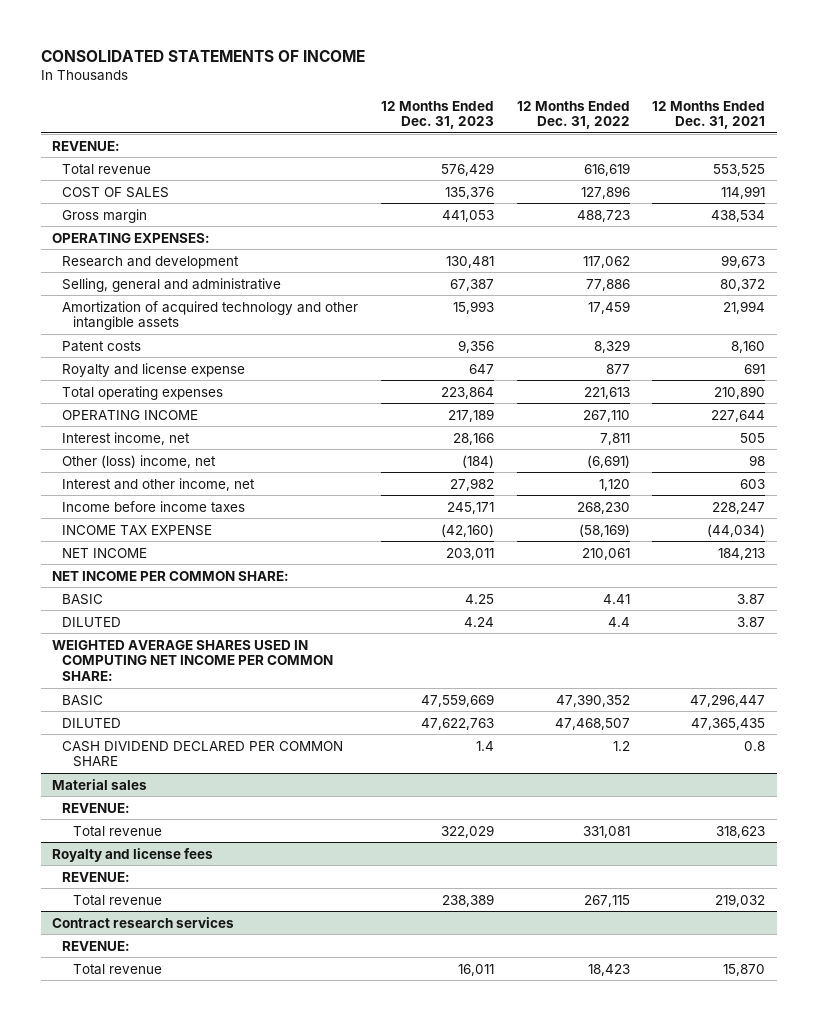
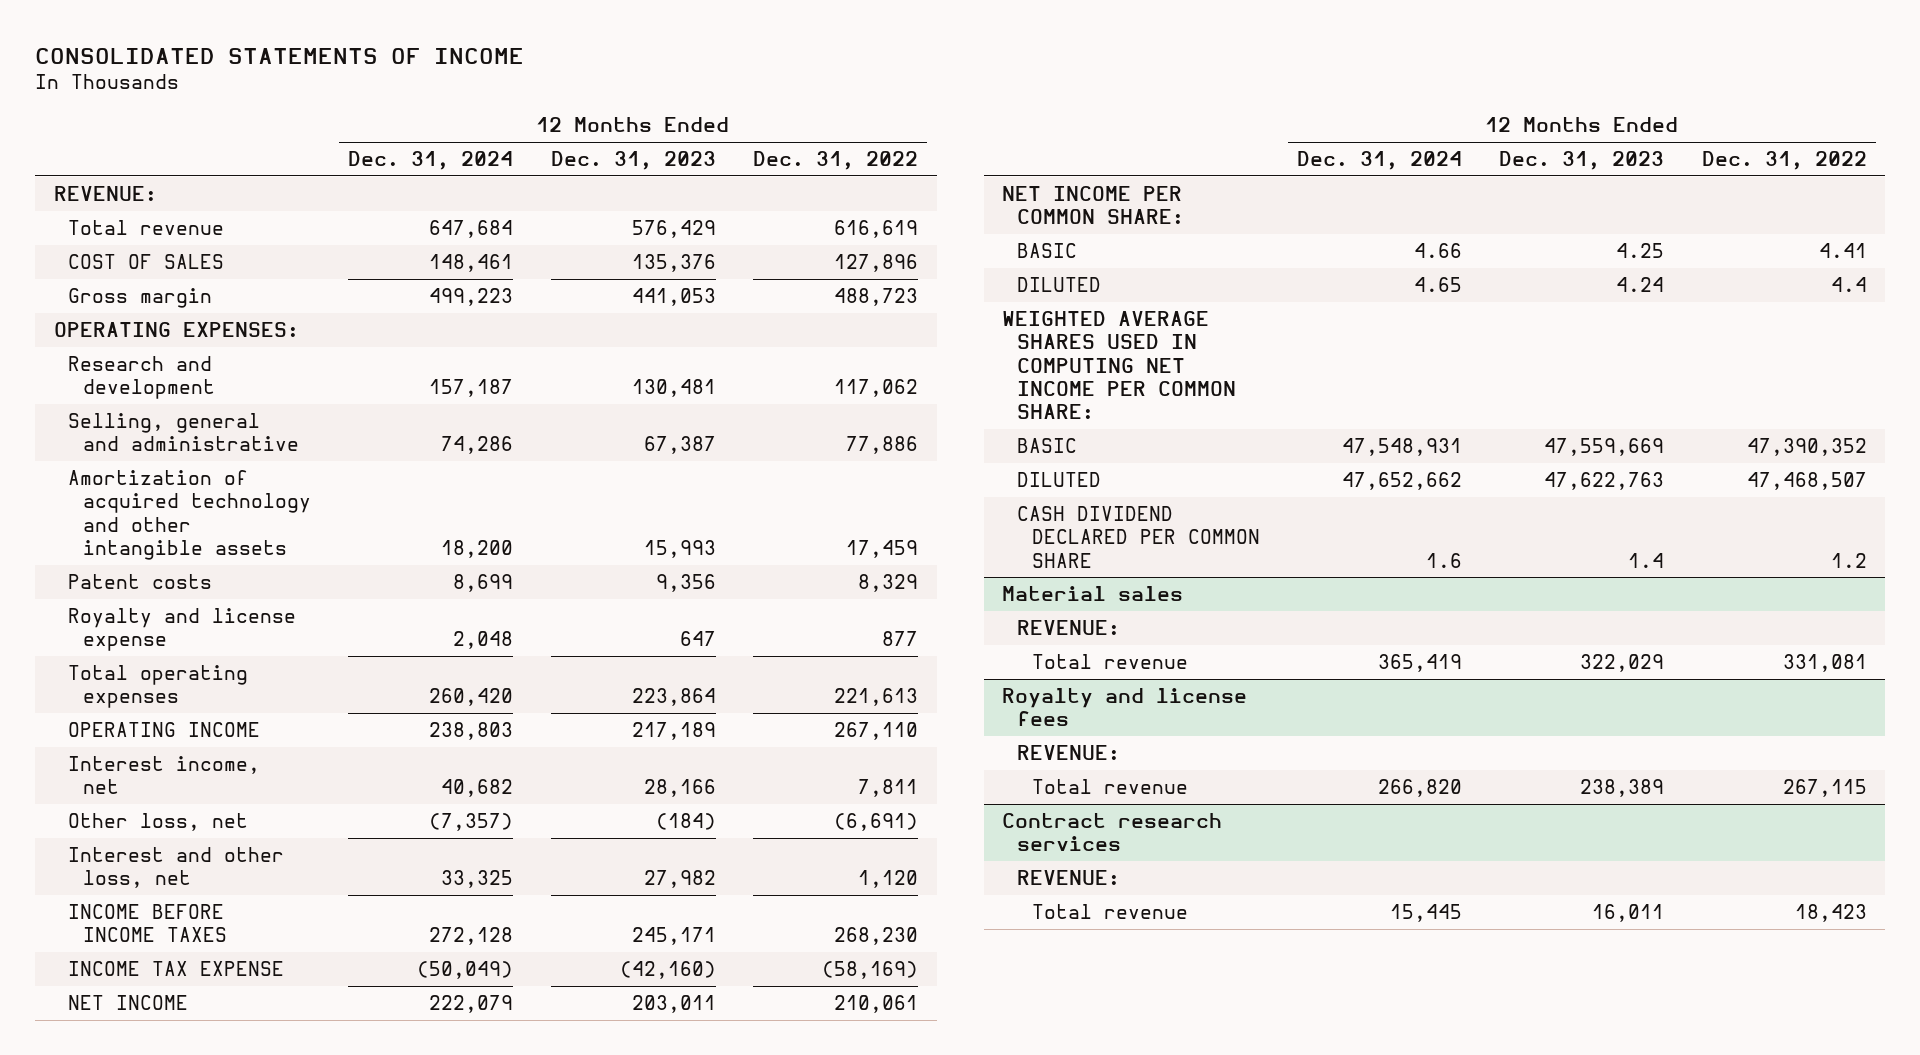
- | 12 Months Ended Dec. 31, 2023 | 12 Months Ended Dec. 31, 2022 | 12 Months Ended Dec. 31, 2021
+ | 12 Months Ended Dec. 31, 2024 | 12 Months Ended Dec. 31, 2023 | 12 Months Ended Dec. 31, 2022
- Other (loss) income, net | (184) | (6,691) | 98
- Interest and other income, net | 27,982 | 1,120 | 603
- Income before income taxes | 245,171 | 268,230 | 228,247
+ Other loss, net | (7,357) | (184) | (6,691)
+ Interest and other loss, net | 33,325 | 27,982 | 1,120
+ INCOME BEFORE INCOME TAXES | 272,128 | 245,171 | 268,230

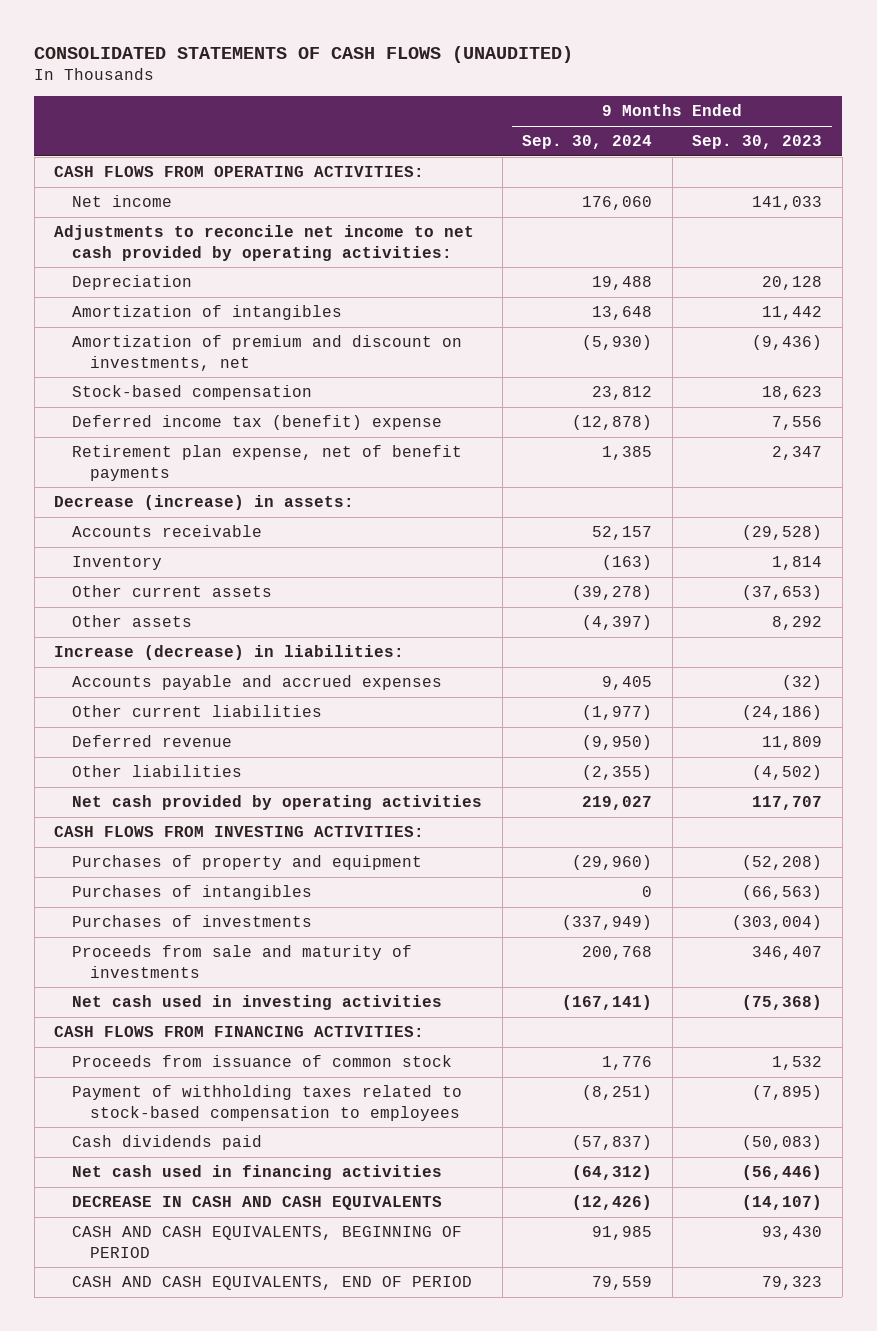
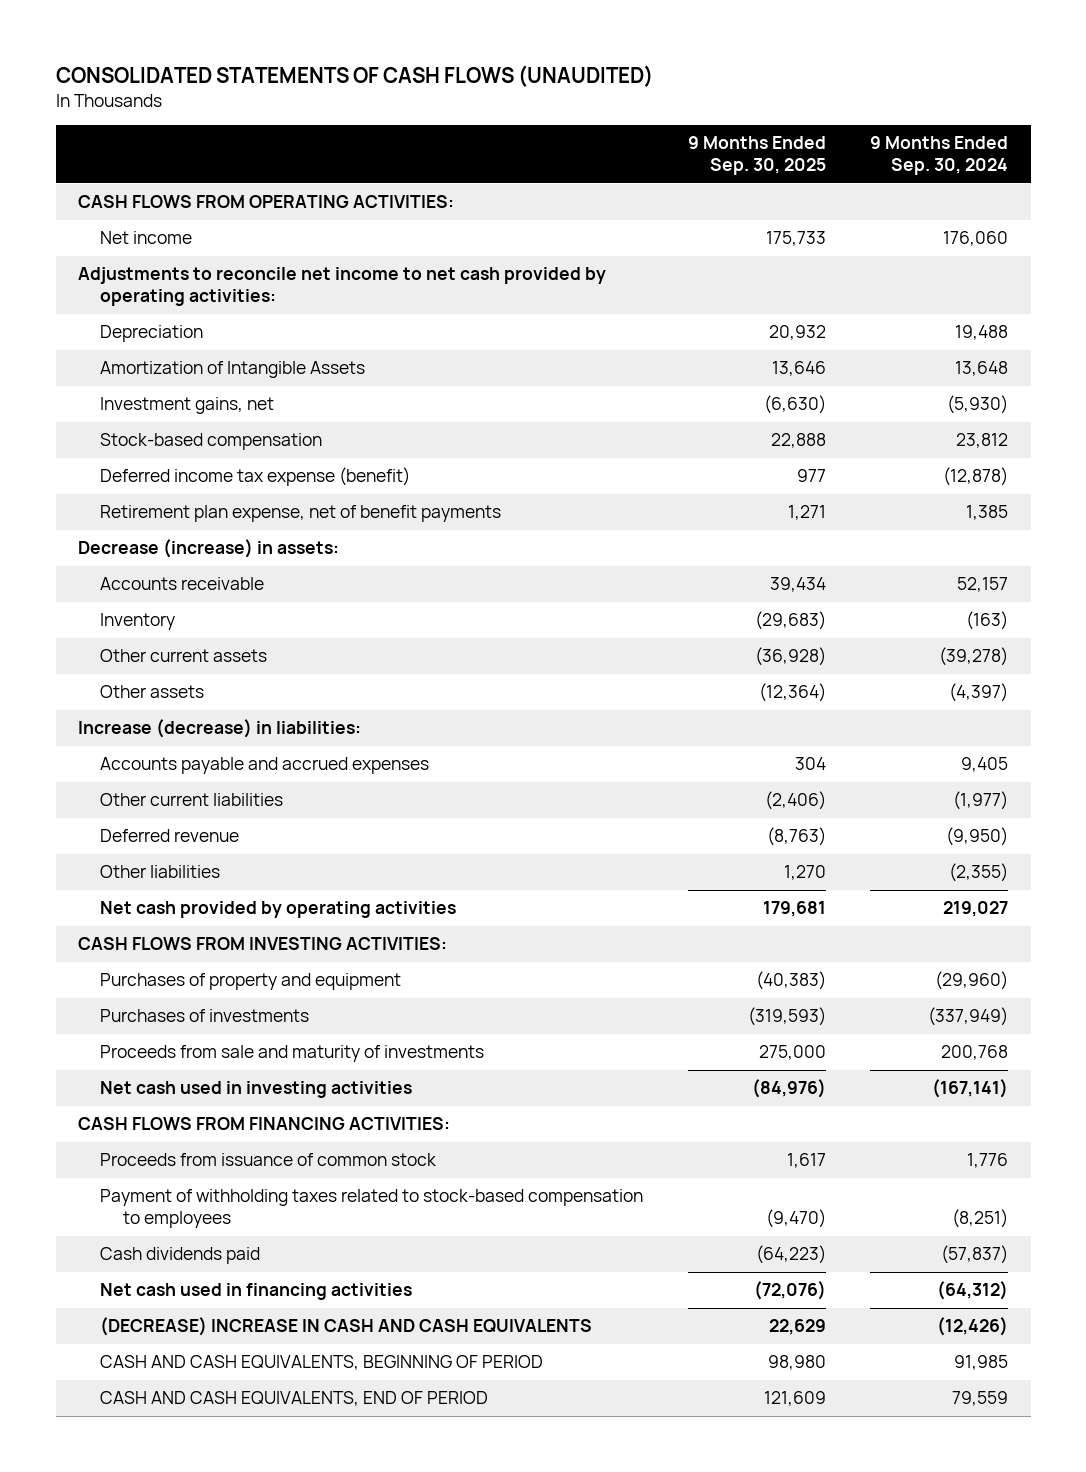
- | 9 Months Ended Sep. 30, 2024 | 9 Months Ended Sep. 30, 2023
+ | 9 Months Ended Sep. 30, 2025 | 9 Months Ended Sep. 30, 2024
- Amortization of intangibles | 13,648 | 11,442
- Amortization of premium and discount on investments, net | (5,930) | (9,436)
+ Amortization of Intangible Assets | 13,646 | 13,648
+ Investment gains, net | (6,630) | (5,930)
- Deferred income tax (benefit) expense | (12,878) | 7,556
+ Deferred income tax expense (benefit) | 977 | (12,878)
- Purchases of intangibles | 0 | (66,563)
- DECREASE IN CASH AND CASH EQUIVALENTS | (12,426) | (14,107)
+ (DECREASE) INCREASE IN CASH AND CASH EQUIVALENTS | 22,629 | (12,426)

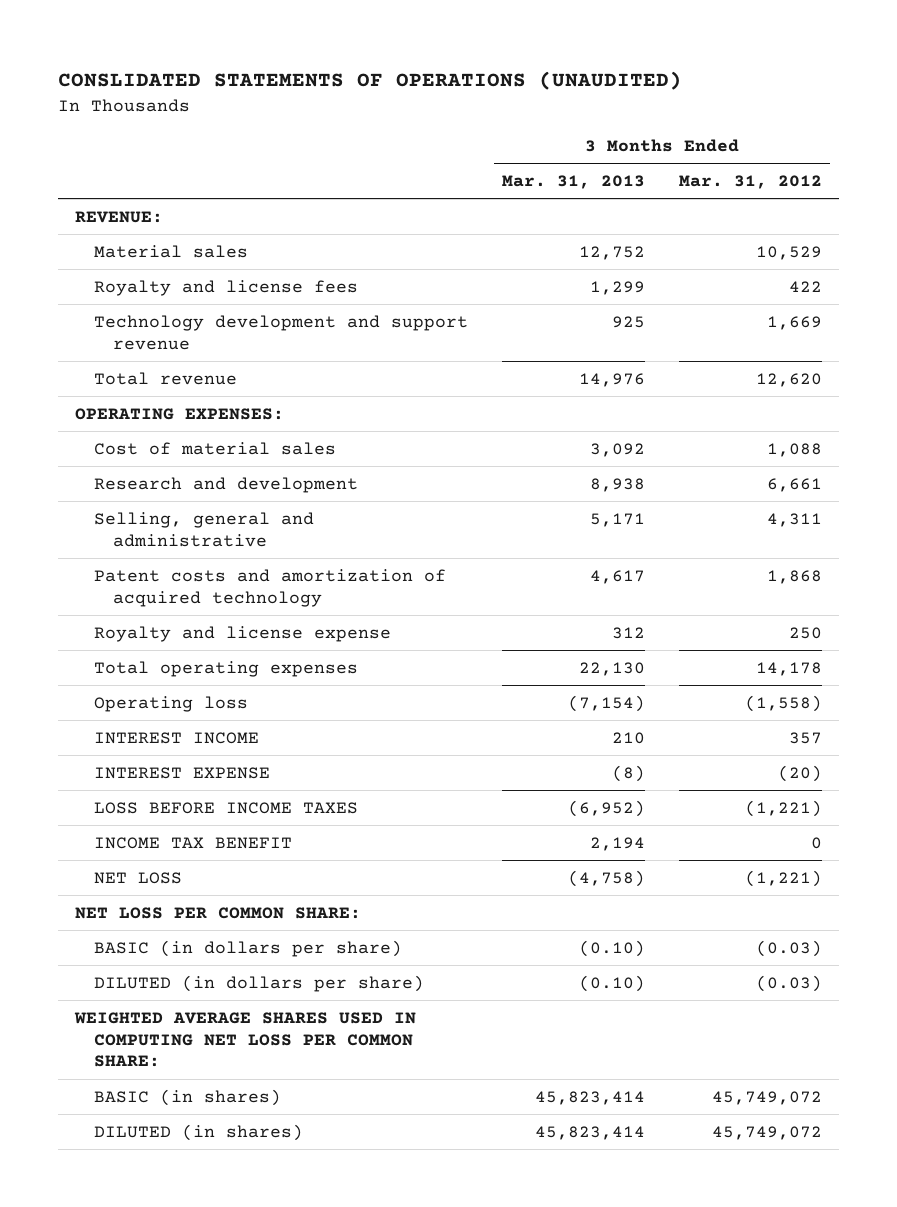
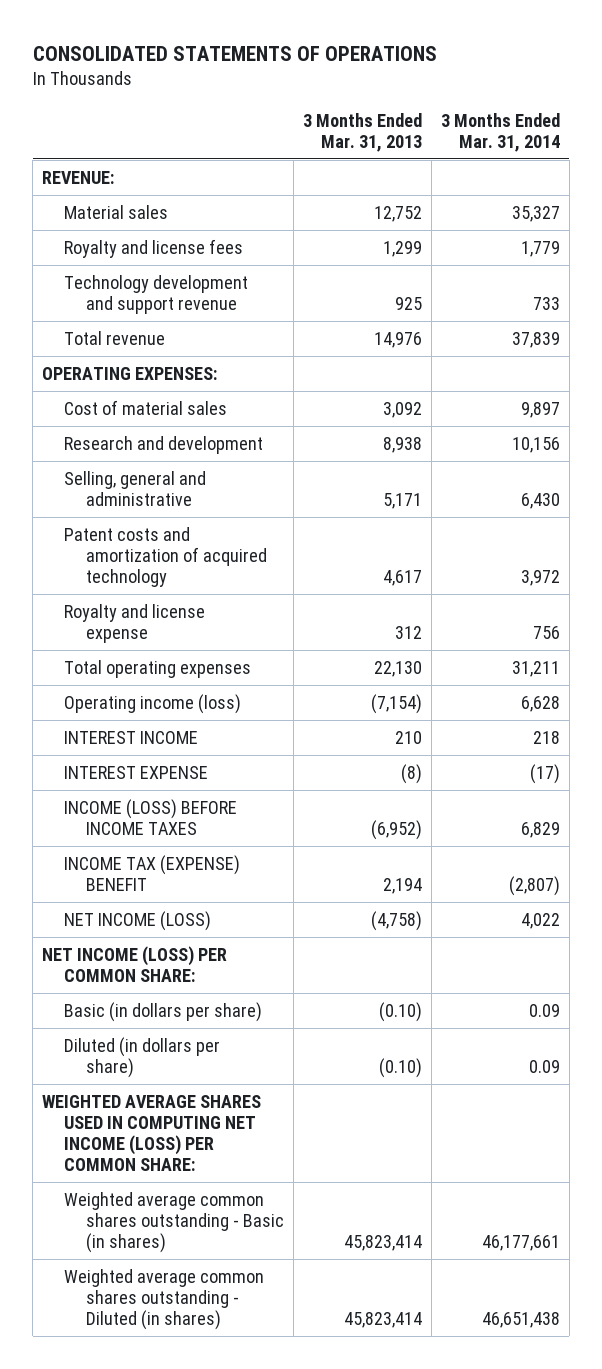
- CONSLIDATED STATEMENTS OF OPERATIONS (UNAUDITED)
+ CONSOLIDATED STATEMENTS OF OPERATIONS
- | 3 Months Ended Mar. 31, 2013 | 3 Months Ended Mar. 31, 2012
+ | 3 Months Ended Mar. 31, 2013 | 3 Months Ended Mar. 31, 2014
- Operating loss | (7,154) | (1,558)
+ Operating income (loss) | (7,154) | 6,628
- LOSS BEFORE INCOME TAXES | (6,952) | (1,221)
- INCOME TAX BENEFIT | 2,194 | 0
- NET LOSS | (4,758) | (1,221)
- NET LOSS PER COMMON SHARE:
- BASIC (in dollars per share) | (0.10) | (0.03)
- DILUTED (in dollars per share) | (0.10) | (0.03)
- WEIGHTED AVERAGE SHARES USED IN COMPUTING NET LOSS PER COMMON SHARE:
- BASIC (in shares) | 45,823,414 | 45,749,072
- DILUTED (in shares) | 45,823,414 | 45,749,072
+ INCOME (LOSS) BEFORE INCOME TAXES | (6,952) | 6,829
+ INCOME TAX (EXPENSE) BENEFIT | 2,194 | (2,807)
+ NET INCOME (LOSS) | (4,758) | 4,022
+ NET INCOME (LOSS) PER COMMON SHARE:
+ Basic (in dollars per share) | (0.10) | 0.09
+ Diluted (in dollars per share) | (0.10) | 0.09
+ WEIGHTED AVERAGE SHARES USED IN COMPUTING NET INCOME (LOSS) PER COMMON SHARE:
+ Weighted average common shares outstanding - Basic (in shares) | 45,823,414 | 46,177,661
+ Weighted average common shares outstanding - Diluted (in shares) | 45,823,414 | 46,651,438

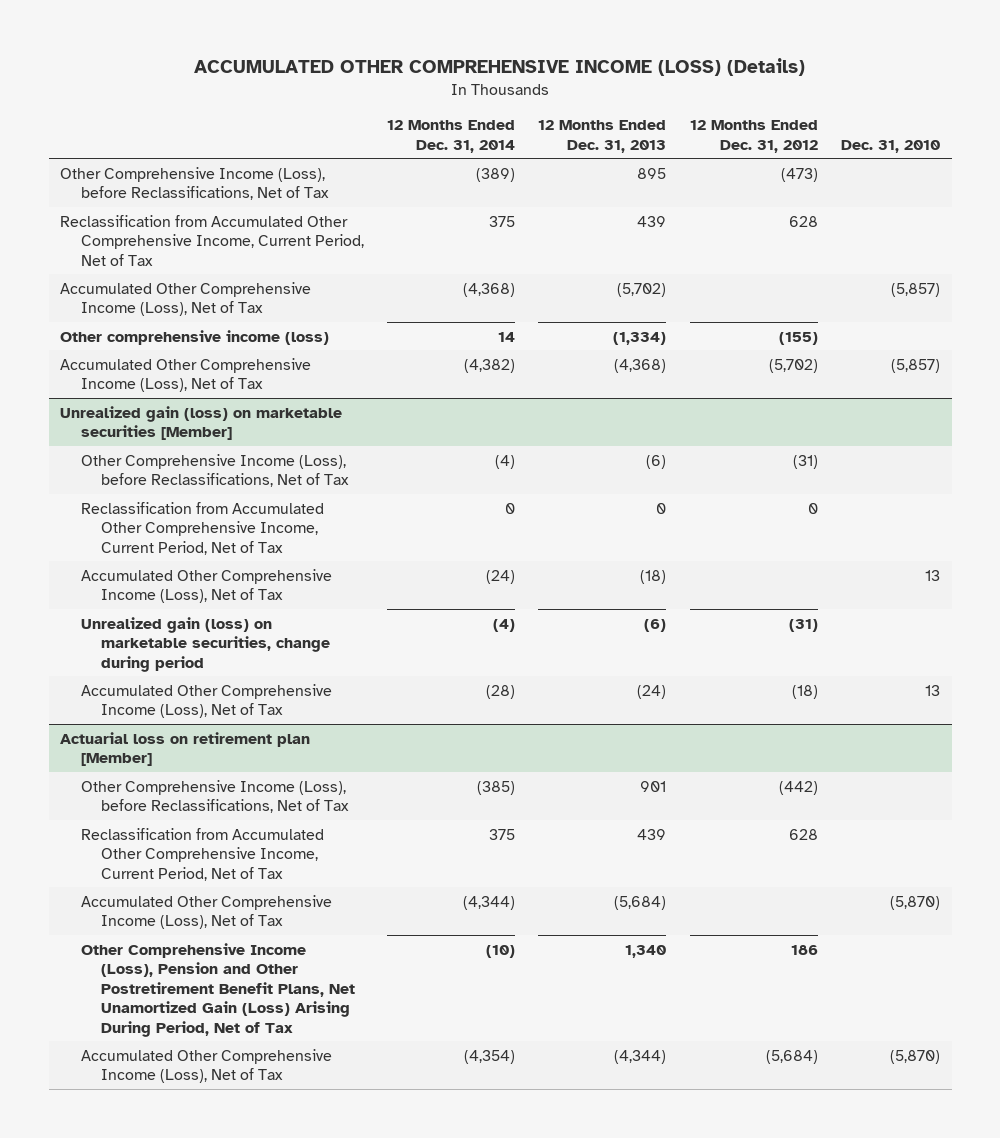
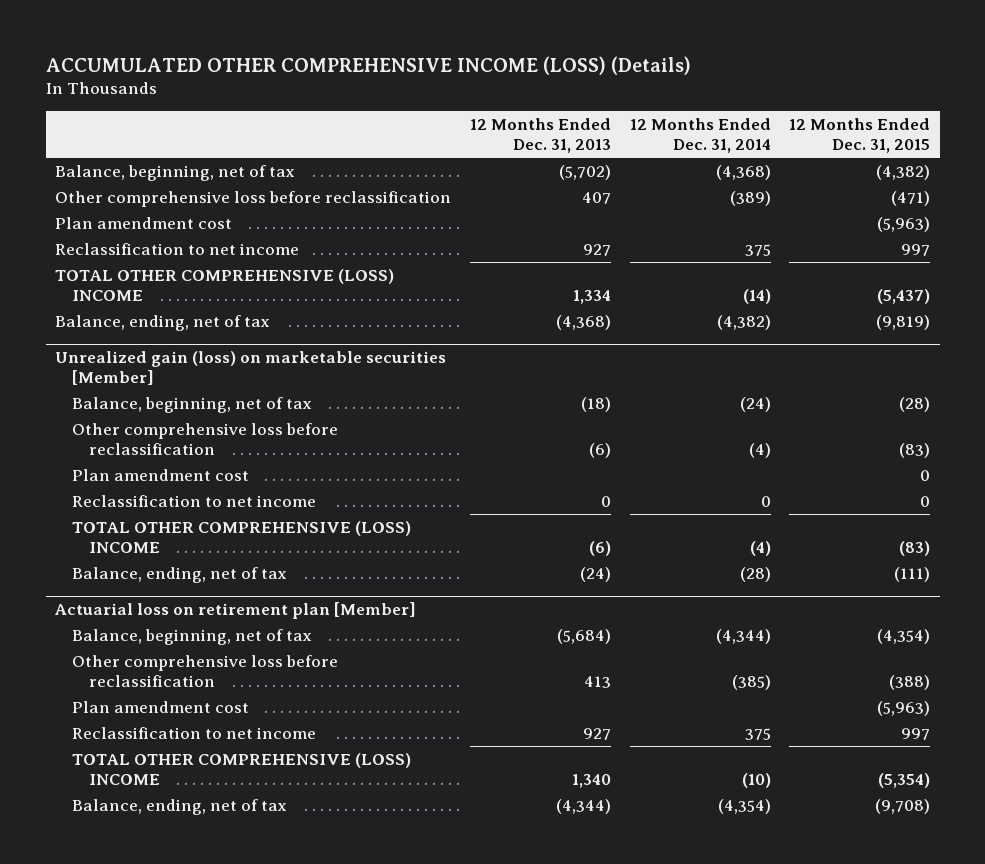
- | 12 Months Ended Dec. 31, 2014 | 12 Months Ended Dec. 31, 2013 | 12 Months Ended Dec. 31, 2012 | Dec. 31, 2010
+ | 12 Months Ended Dec. 31, 2013 | 12 Months Ended Dec. 31, 2014 | 12 Months Ended Dec. 31, 2015
- Other Comprehensive Income (Loss), before Reclassifications, Net of Tax | (389) | 895 | (473) |
- Reclassification from Accumulated Other Comprehensive Income, Current Period, Net of Tax | 375 | 439 | 628 |
- Accumulated Other Comprehensive Income (Loss), Net of Tax | (4,368) | (5,702) | | (5,857)
- Other comprehensive income (loss) | 14 | (1,334) | (155) |
- Accumulated Other Comprehensive Income (Loss), Net of Tax | (4,382) | (4,368) | (5,702) | (5,857)
+ Balance, beginning, net of tax | (5,702) | (4,368) | (4,382)
+ Other comprehensive loss before reclassification | 407 | (389) | (471)
+ Plan amendment cost | | | (5,963)
+ Reclassification to net income | 927 | 375 | 997
+ TOTAL OTHER COMPREHENSIVE (LOSS) INCOME | 1,334 | (14) | (5,437)
+ Balance, ending, net of tax | (4,368) | (4,382) | (9,819)
@ Unrealized gain (loss) on marketable securities [Member]
- Other Comprehensive Income (Loss), before Reclassifications, Net of Tax | (4) | (6) | (31) |
- Reclassification from Accumulated Other Comprehensive Income, Current Period, Net of Tax | 0 | 0 | 0 |
- Accumulated Other Comprehensive Income (Loss), Net of Tax | (24) | (18) | | 13
- Unrealized gain (loss) on marketable securities, change during period | (4) | (6) | (31) |
- Accumulated Other Comprehensive Income (Loss), Net of Tax | (28) | (24) | (18) | 13
+ Balance, beginning, net of tax | (18) | (24) | (28)
+ Other comprehensive loss before reclassification | (6) | (4) | (83)
+ Plan amendment cost | | | 0
+ Reclassification to net income | 0 | 0 | 0
+ TOTAL OTHER COMPREHENSIVE (LOSS) INCOME | (6) | (4) | (83)
+ Balance, ending, net of tax | (24) | (28) | (111)
@ Actuarial loss on retirement plan [Member]
- Other Comprehensive Income (Loss), before Reclassifications, Net of Tax | (385) | 901 | (442) |
- Reclassification from Accumulated Other Comprehensive Income, Current Period, Net of Tax | 375 | 439 | 628 |
- Accumulated Other Comprehensive Income (Loss), Net of Tax | (4,344) | (5,684) | | (5,870)
- Other Comprehensive Income (Loss), Pension and Other Postretirement Benefit Plans, Net Unamortized Gain (Loss) Arising During Period, Net of Tax | (10) | 1,340 | 186 |
- Accumulated Other Comprehensive Income (Loss), Net of Tax | (4,354) | (4,344) | (5,684) | (5,870)
+ Balance, beginning, net of tax | (5,684) | (4,344) | (4,354)
+ Other comprehensive loss before reclassification | 413 | (385) | (388)
+ Plan amendment cost | | | (5,963)
+ Reclassification to net income | 927 | 375 | 997
+ TOTAL OTHER COMPREHENSIVE (LOSS) INCOME | 1,340 | (10) | (5,354)
+ Balance, ending, net of tax | (4,344) | (4,354) | (9,708)

